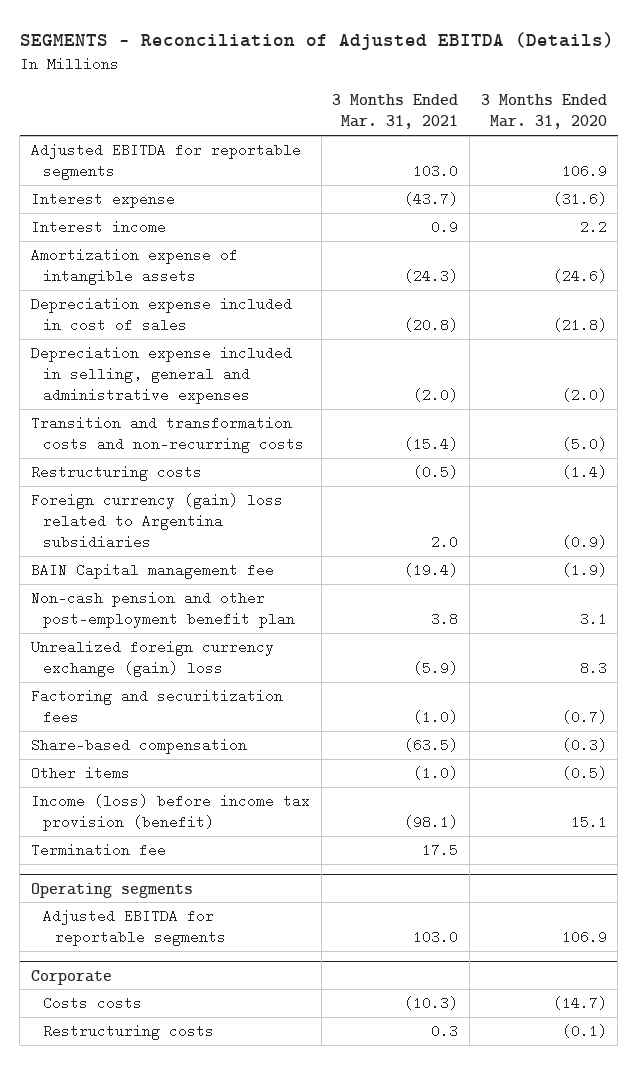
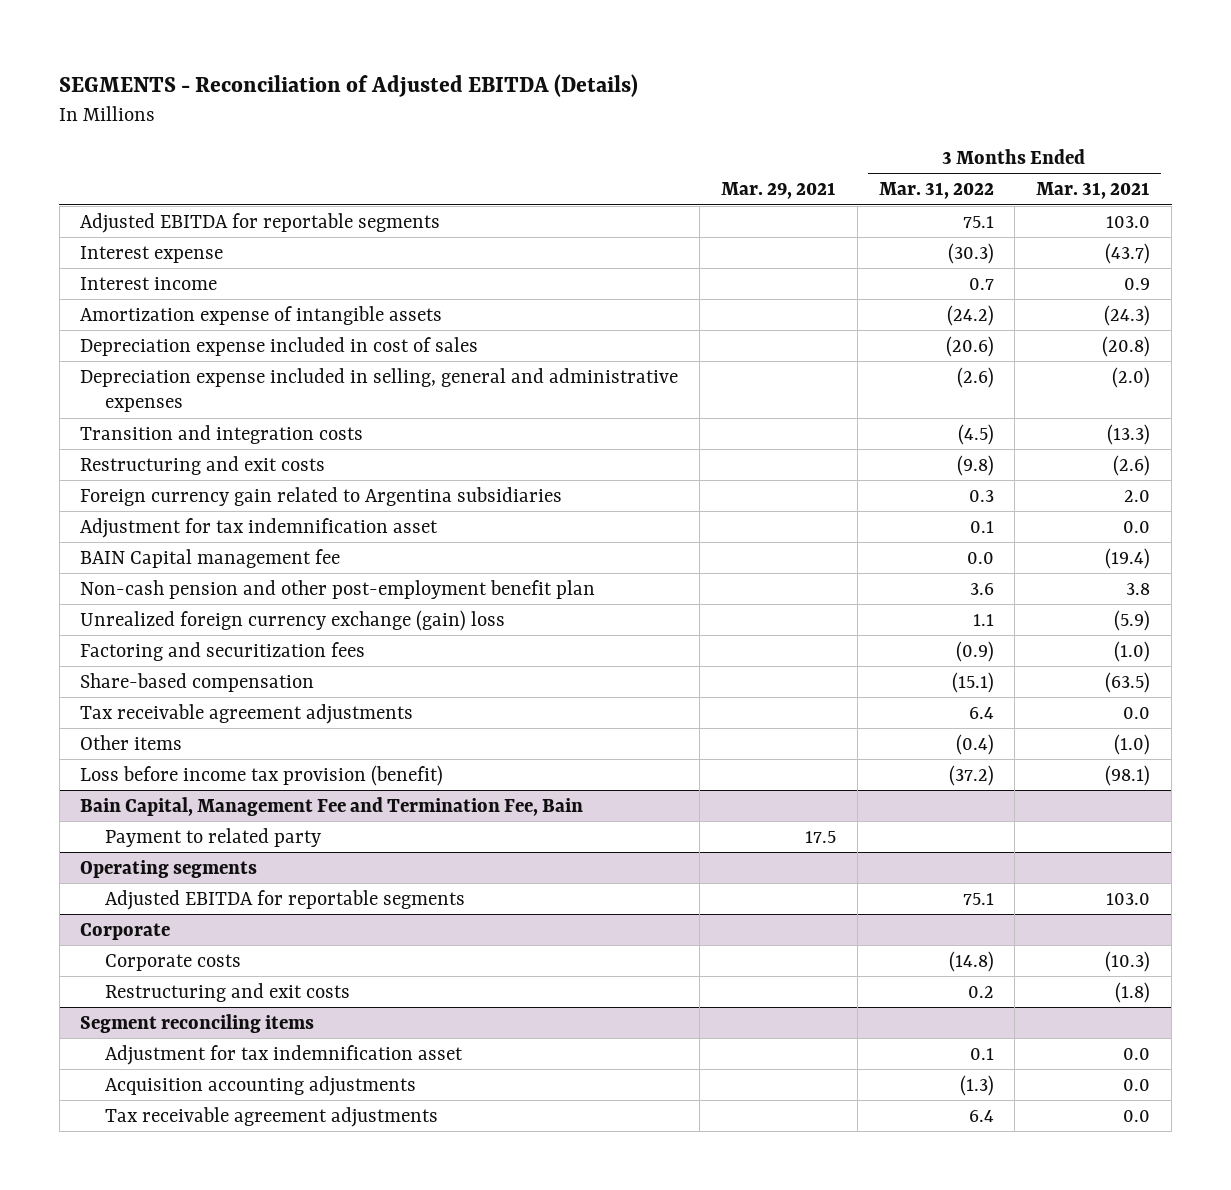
- | 3 Months Ended Mar. 31, 2021 | 3 Months Ended Mar. 31, 2020
+ | Mar. 29, 2021 | 3 Months Ended Mar. 31, 2022 | 3 Months Ended Mar. 31, 2021
- Transition and transformation costs and non-recurring costs | (15.4) | (5.0)
- Restructuring costs | (0.5) | (1.4)
- Foreign currency (gain) loss related to Argentina subsidiaries | 2.0 | (0.9)
+ Transition and integration costs | | (4.5) | (13.3)
+ Restructuring and exit costs | | (9.8) | (2.6)
+ Foreign currency gain related to Argentina subsidiaries | | 0.3 | 2.0
+ Adjustment for tax indemnification asset | | 0.1 | 0.0
+ Tax receivable agreement adjustments | | 6.4 | 0.0
- Income (loss) before income tax provision (benefit) | (98.1) | 15.1
- Termination fee | 17.5 |
+ Loss before income tax provision (benefit) | | (37.2) | (98.1)
+ Bain Capital, Management Fee and Termination Fee, Bain
+ Payment to related party | 17.5 | |
@ Corporate
- Costs costs | (10.3) | (14.7)
- Restructuring costs | 0.3 | (0.1)
+ Corporate costs | | (14.8) | (10.3)
+ Restructuring and exit costs | | 0.2 | (1.8)
+ Segment reconciling items
+ Adjustment for tax indemnification asset | | 0.1 | 0.0
+ Acquisition accounting adjustments | | (1.3) | 0.0
+ Tax receivable agreement adjustments | | 6.4 | 0.0

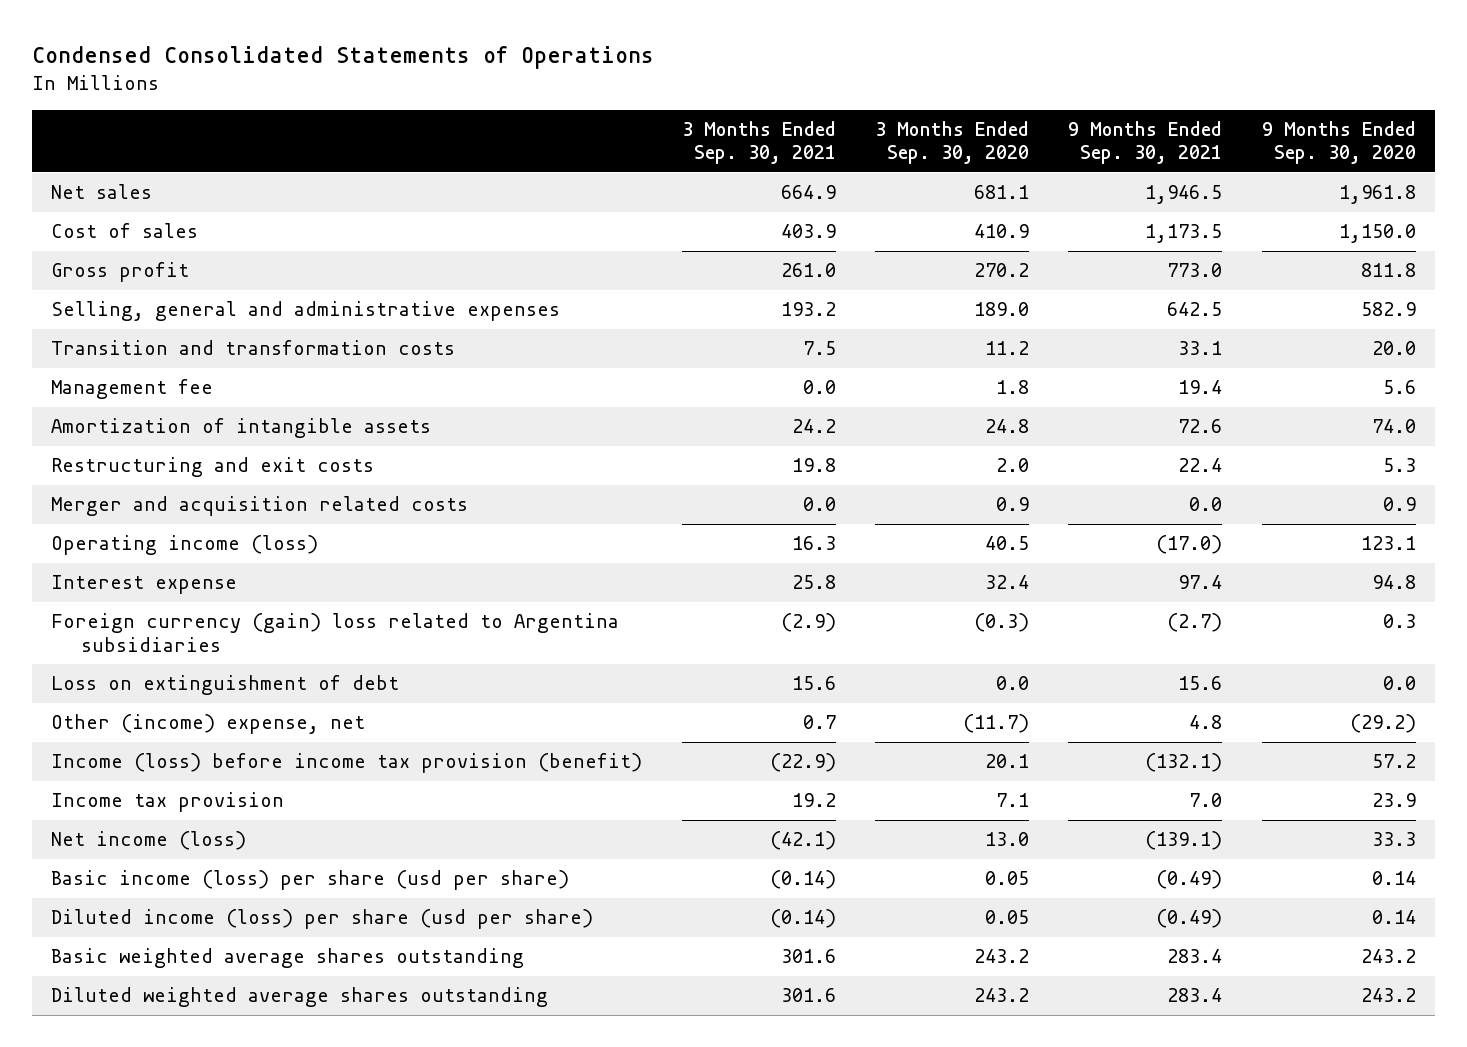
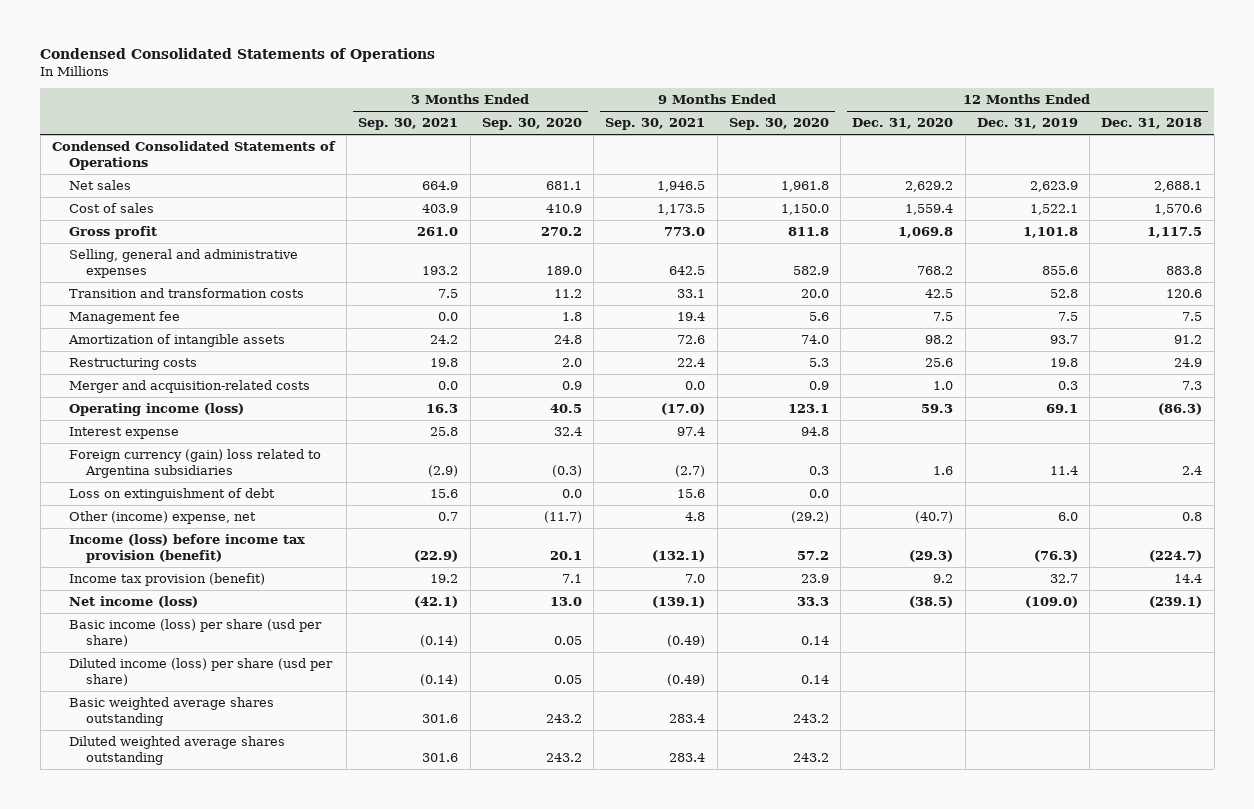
- | 3 Months Ended Sep. 30, 2021 | 3 Months Ended Sep. 30, 2020 | 9 Months Ended Sep. 30, 2021 | 9 Months Ended Sep. 30, 2020
+ | 3 Months Ended Sep. 30, 2021 | 3 Months Ended Sep. 30, 2020 | 9 Months Ended Sep. 30, 2021 | 9 Months Ended Sep. 30, 2020 | 12 Months Ended Dec. 31, 2020 | 12 Months Ended Dec. 31, 2019 | 12 Months Ended Dec. 31, 2018
+ Condensed Consolidated Statements of Operations
- Restructuring and exit costs | 19.8 | 2.0 | 22.4 | 5.3
- Merger and acquisition related costs | 0.0 | 0.9 | 0.0 | 0.9
+ Restructuring costs | 19.8 | 2.0 | 22.4 | 5.3 | 25.6 | 19.8 | 24.9
+ Merger and acquisition-related costs | 0.0 | 0.9 | 0.0 | 0.9 | 1.0 | 0.3 | 7.3
- Income tax provision | 19.2 | 7.1 | 7.0 | 23.9
+ Income tax provision (benefit) | 19.2 | 7.1 | 7.0 | 23.9 | 9.2 | 32.7 | 14.4

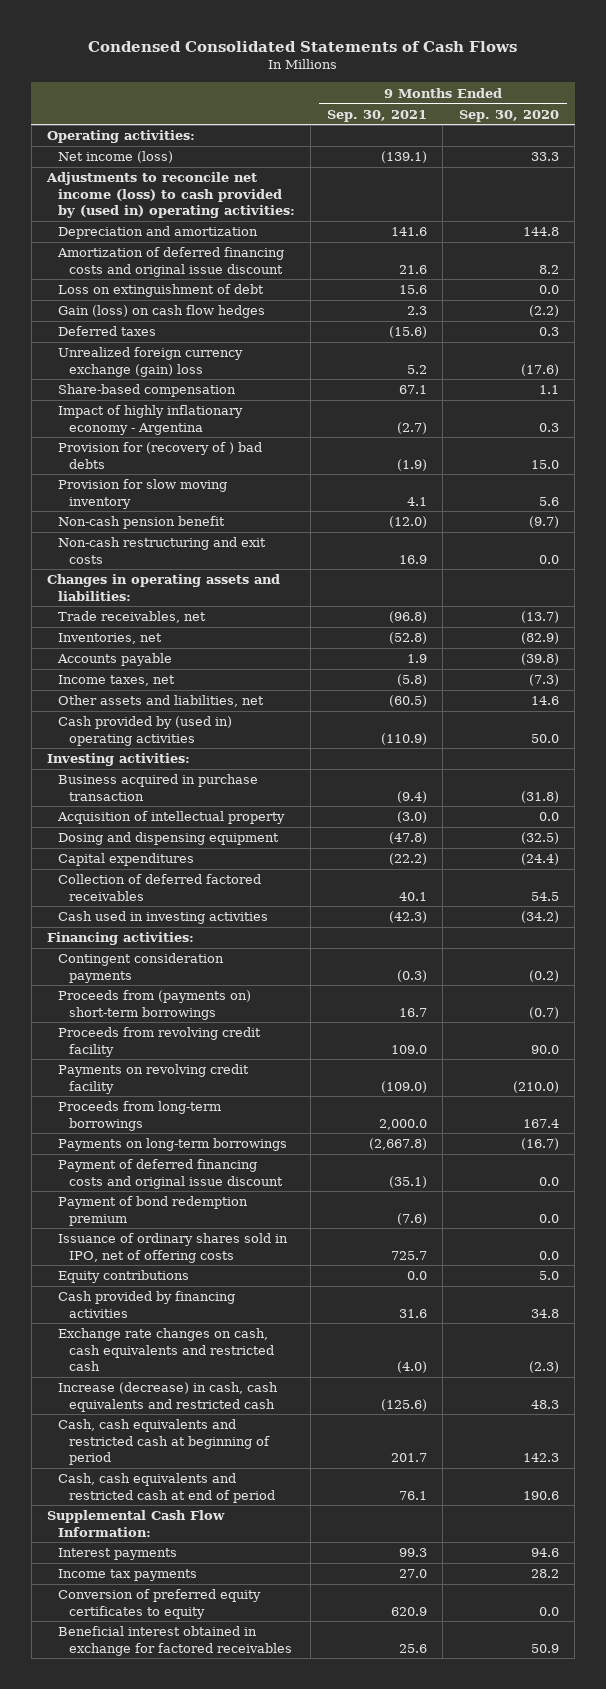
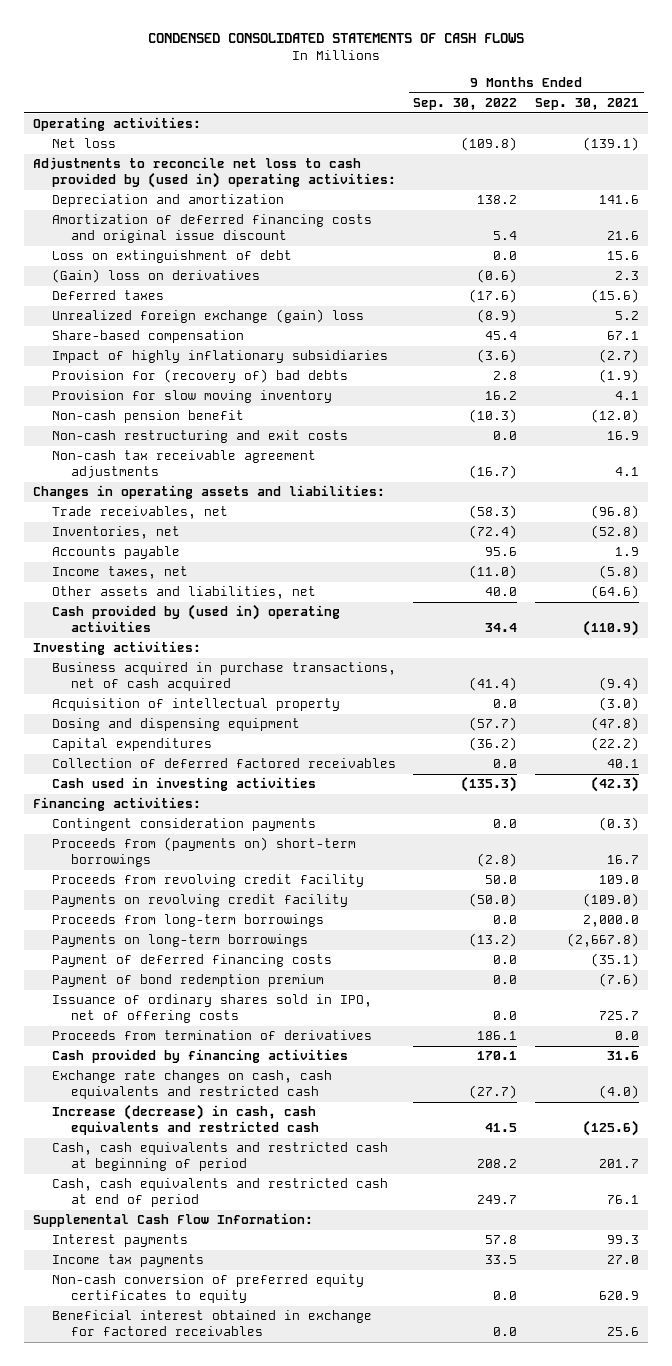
- Condensed Consolidated Statements of Cash Flows
+ CONDENSED CONSOLIDATED STATEMENTS OF CASH FLOWS
- | 9 Months Ended Sep. 30, 2021 | 9 Months Ended Sep. 30, 2020
+ | 9 Months Ended Sep. 30, 2022 | 9 Months Ended Sep. 30, 2021
- Net income (loss) | (139.1) | 33.3
- Adjustments to reconcile net income (loss) to cash provided by (used in) operating activities:
+ Net loss | (109.8) | (139.1)
+ Adjustments to reconcile net loss to cash provided by (used in) operating activities:
- Gain (loss) on cash flow hedges | 2.3 | (2.2)
+ (Gain) loss on derivatives | (0.6) | 2.3
- Unrealized foreign currency exchange (gain) loss | 5.2 | (17.6)
+ Unrealized foreign exchange (gain) loss | (8.9) | 5.2
- Impact of highly inflationary economy - Argentina | (2.7) | 0.3
- Provision for (recovery of ) bad debts | (1.9) | 15.0
+ Impact of highly inflationary subsidiaries | (3.6) | (2.7)
+ Provision for (recovery of) bad debts | 2.8 | (1.9)
+ Non-cash tax receivable agreement adjustments | (16.7) | 4.1
- Other assets and liabilities, net | (60.5) | 14.6
+ Other assets and liabilities, net | 40.0 | (64.6)
- Business acquired in purchase transaction | (9.4) | (31.8)
+ Business acquired in purchase transactions, net of cash acquired | (41.4) | (9.4)
- Payment of deferred financing costs and original issue discount | (35.1) | 0.0
+ Payment of deferred financing costs | 0.0 | (35.1)
- Equity contributions | 0.0 | 5.0
+ Proceeds from termination of derivatives | 186.1 | 0.0
- Conversion of preferred equity certificates to equity | 620.9 | 0.0
+ Non-cash conversion of preferred equity certificates to equity | 0.0 | 620.9

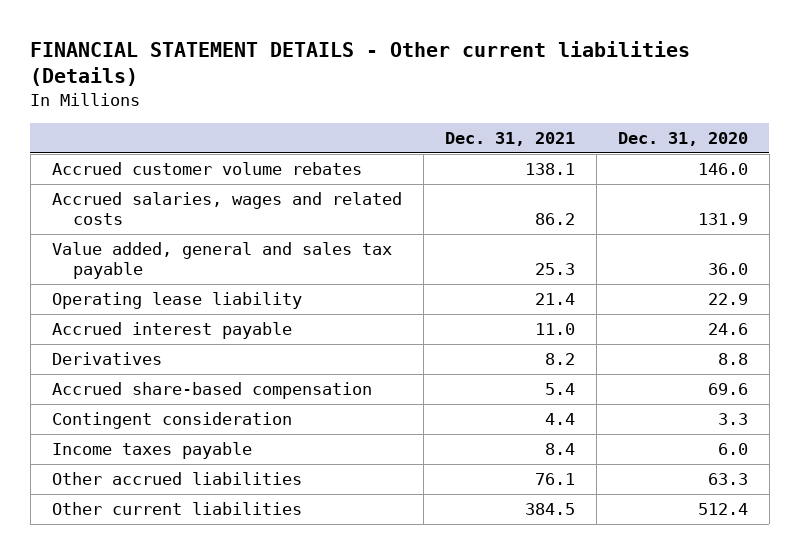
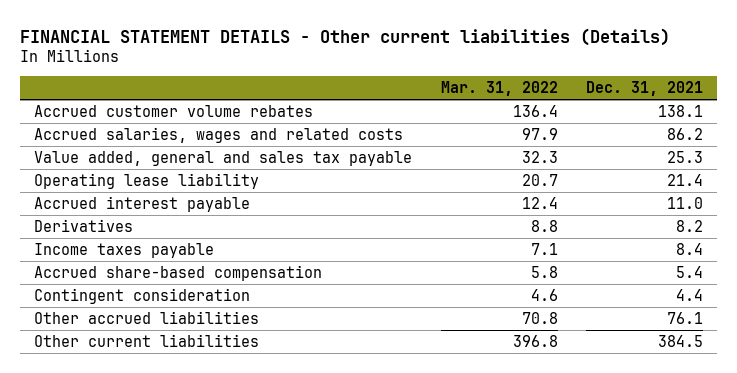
- | Dec. 31, 2021 | Dec. 31, 2020
+ | Mar. 31, 2022 | Dec. 31, 2021
moved up: Income taxes payable | 7.1 | 8.4

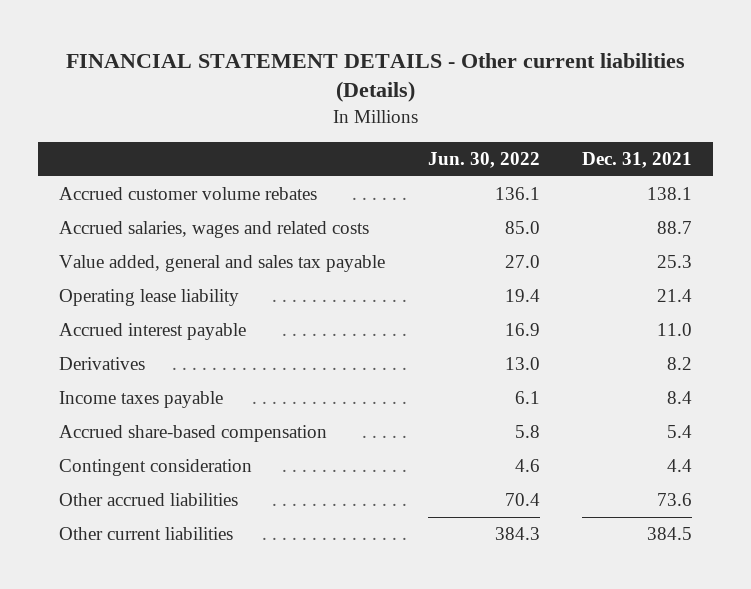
- | Mar. 31, 2022 | Dec. 31, 2021
+ | Jun. 30, 2022 | Dec. 31, 2021
- Accrued salaries, wages and related costs | 97.9 | 86.2
+ Accrued salaries, wages and related costs | 85.0 | 88.7
- Other accrued liabilities | 70.8 | 76.1
+ Other accrued liabilities | 70.4 | 73.6

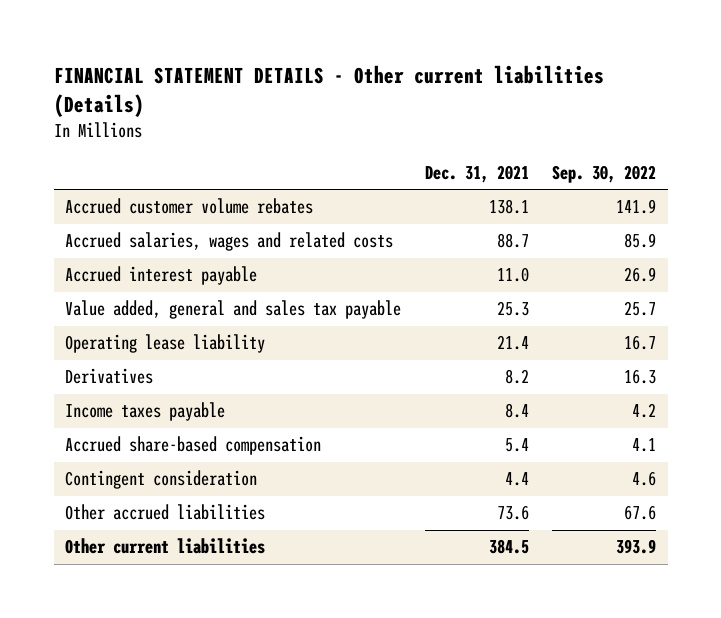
- | Jun. 30, 2022 | Dec. 31, 2021
+ | Dec. 31, 2021 | Sep. 30, 2022
moved up: Accrued interest payable | 11.0 | 26.9

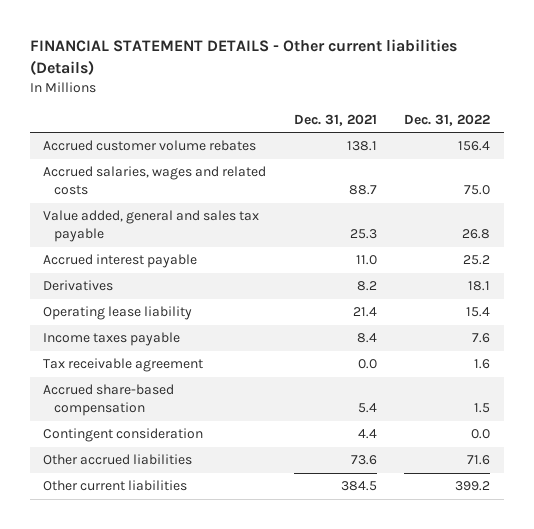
- | Dec. 31, 2021 | Sep. 30, 2022
+ | Dec. 31, 2021 | Dec. 31, 2022
moved down: Accrued interest payable | 11.0 | 25.2
moved down: Operating lease liability | 21.4 | 15.4
+ Tax receivable agreement | 0.0 | 1.6

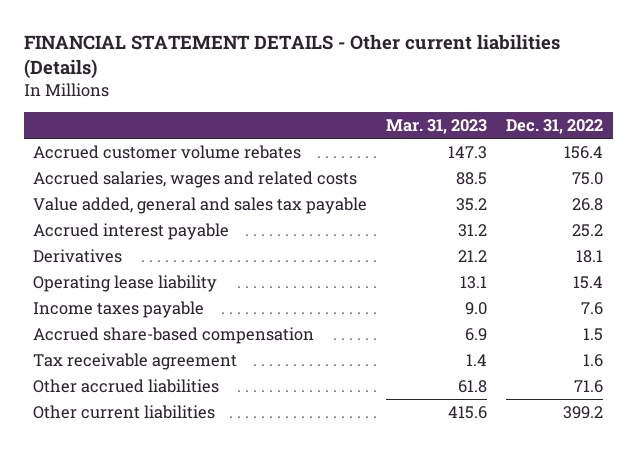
- | Dec. 31, 2021 | Dec. 31, 2022
+ | Mar. 31, 2023 | Dec. 31, 2022
- Contingent consideration | 4.4 | 0.0
moved down: Tax receivable agreement | 1.4 | 1.6

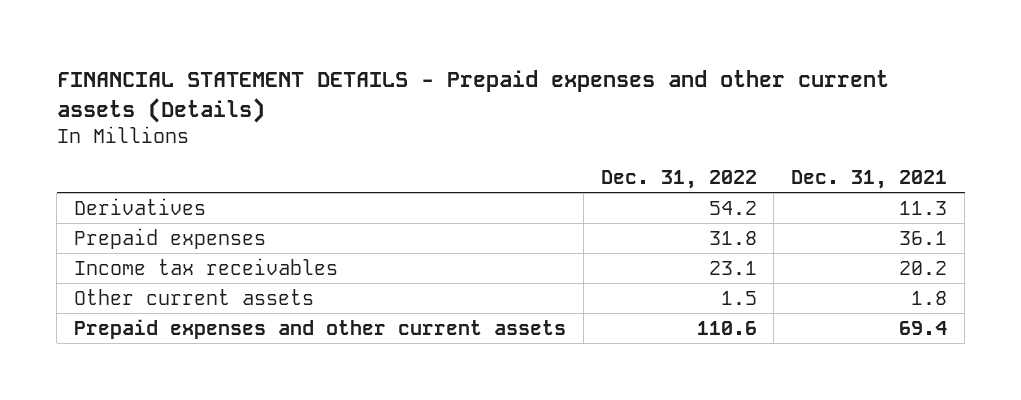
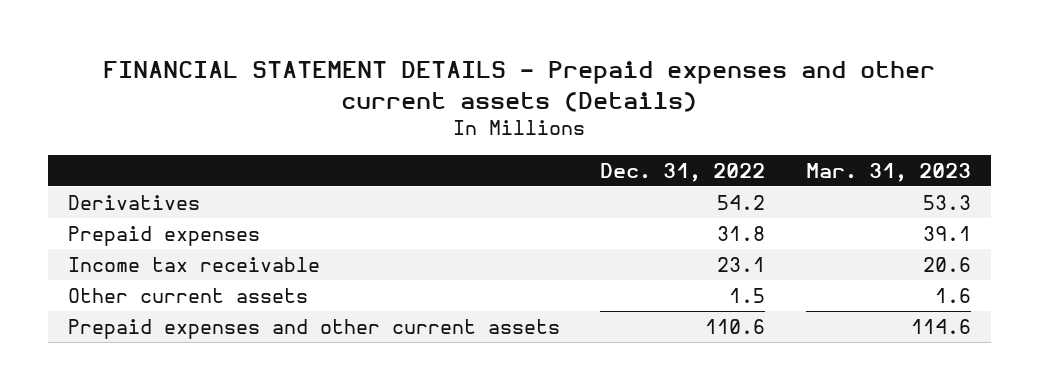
- | Dec. 31, 2022 | Dec. 31, 2021
+ | Dec. 31, 2022 | Mar. 31, 2023
- Income tax receivables | 23.1 | 20.2
+ Income tax receivable | 23.1 | 20.6

